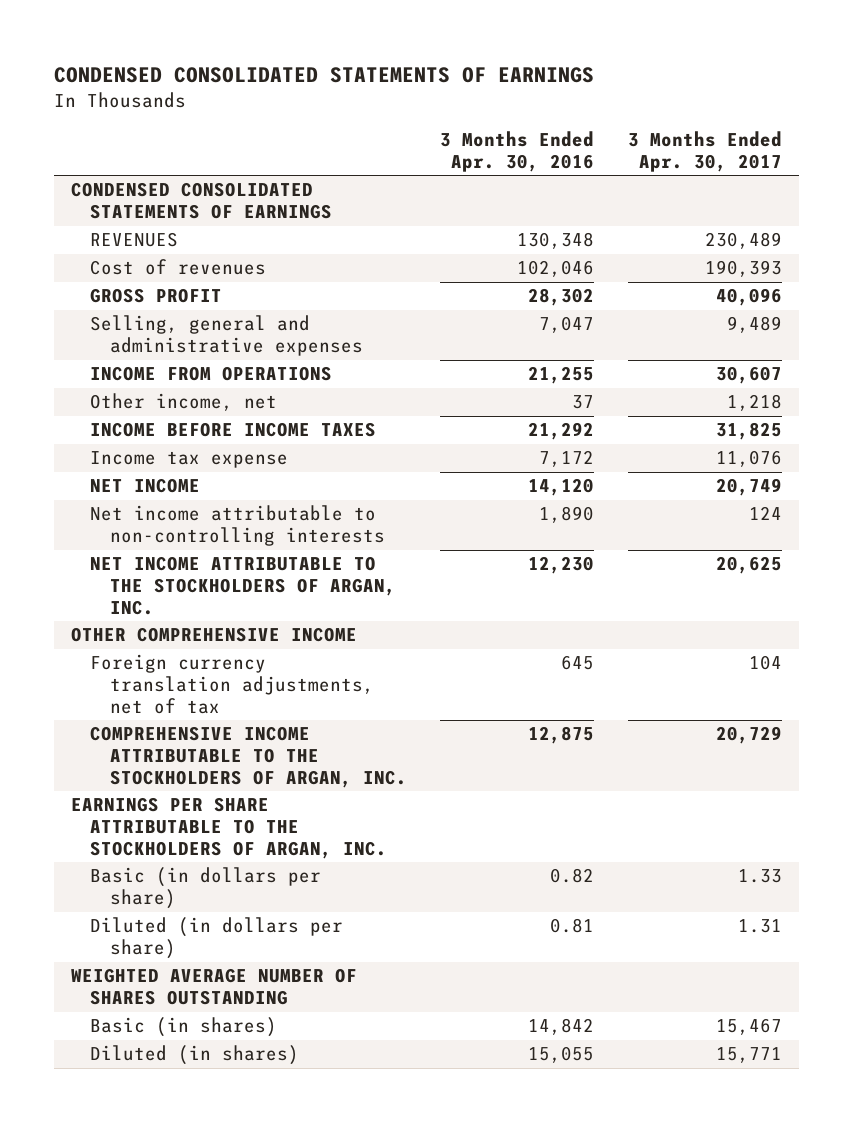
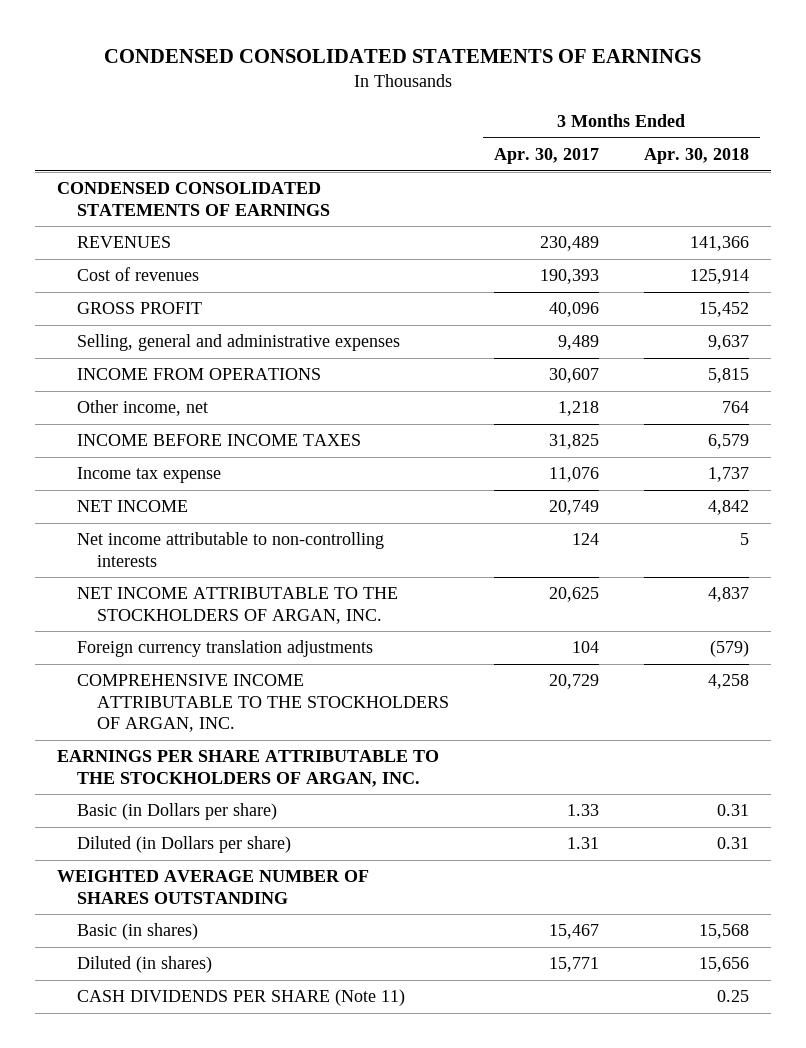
- | 3 Months Ended Apr. 30, 2016 | 3 Months Ended Apr. 30, 2017
+ | 3 Months Ended Apr. 30, 2017 | 3 Months Ended Apr. 30, 2018
- OTHER COMPREHENSIVE INCOME
- Foreign currency translation adjustments, net of tax | 645 | 104
+ Foreign currency translation adjustments | 104 | (579)
- Basic (in dollars per share) | 0.82 | 1.33
- Diluted (in dollars per share) | 0.81 | 1.31
+ Basic (in Dollars per share) | 1.33 | 0.31
+ Diluted (in Dollars per share) | 1.31 | 0.31
+ CASH DIVIDENDS PER SHARE (Note 11) | | 0.25

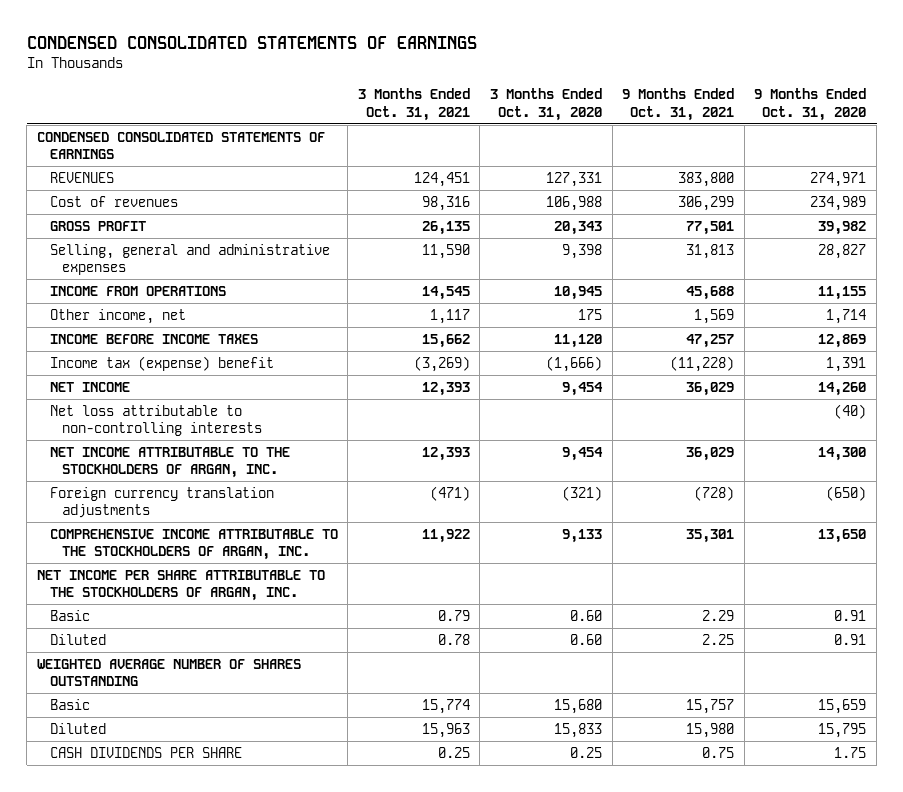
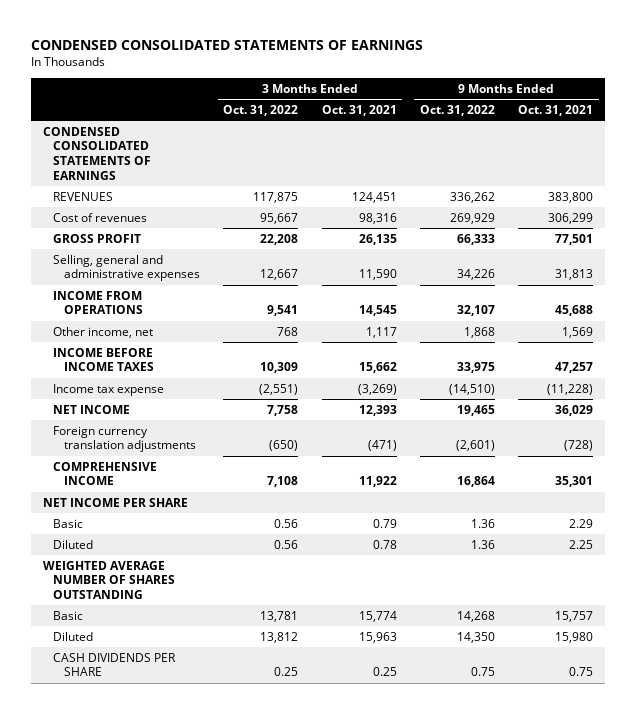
- | 3 Months Ended Oct. 31, 2021 | 3 Months Ended Oct. 31, 2020 | 9 Months Ended Oct. 31, 2021 | 9 Months Ended Oct. 31, 2020
+ | 3 Months Ended Oct. 31, 2022 | 3 Months Ended Oct. 31, 2021 | 9 Months Ended Oct. 31, 2022 | 9 Months Ended Oct. 31, 2021
- Income tax (expense) benefit | (3,269) | (1,666) | (11,228) | 1,391
+ Income tax expense | (2,551) | (3,269) | (14,510) | (11,228)
- Net loss attributable to non-controlling interests | | | | (40)
- NET INCOME ATTRIBUTABLE TO THE STOCKHOLDERS OF ARGAN, INC. | 12,393 | 9,454 | 36,029 | 14,300
- COMPREHENSIVE INCOME ATTRIBUTABLE TO THE STOCKHOLDERS OF ARGAN, INC. | 11,922 | 9,133 | 35,301 | 13,650
- NET INCOME PER SHARE ATTRIBUTABLE TO THE STOCKHOLDERS OF ARGAN, INC.
+ COMPREHENSIVE INCOME | 7,108 | 11,922 | 16,864 | 35,301
+ NET INCOME PER SHARE

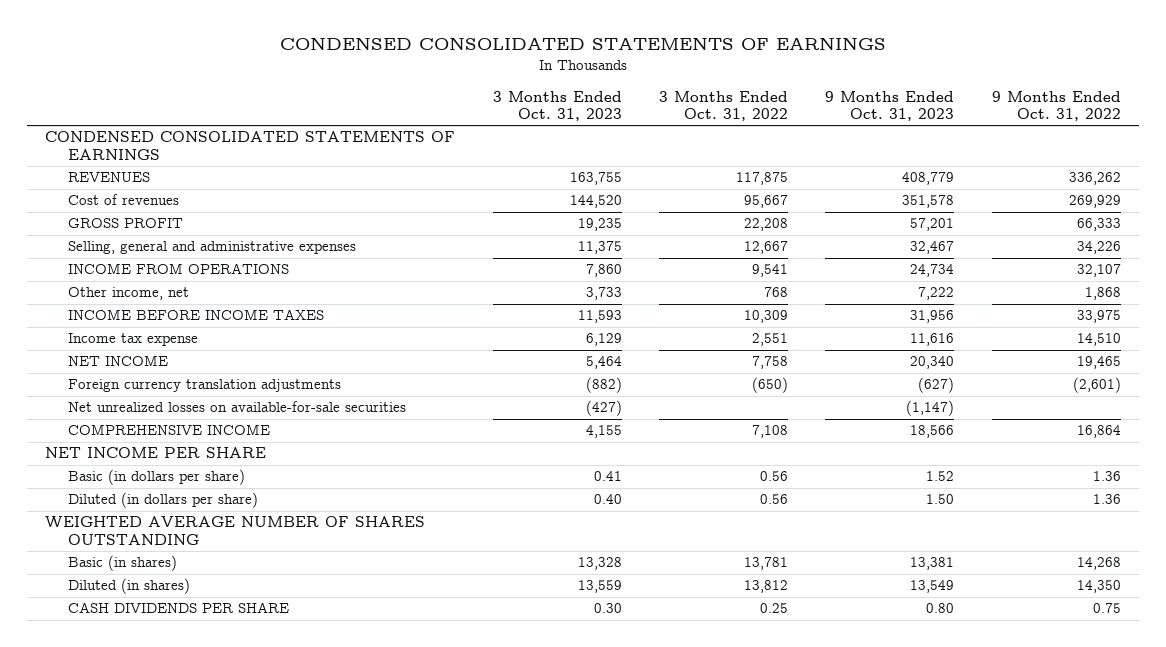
- | 3 Months Ended Oct. 31, 2022 | 3 Months Ended Oct. 31, 2021 | 9 Months Ended Oct. 31, 2022 | 9 Months Ended Oct. 31, 2021
+ | 3 Months Ended Oct. 31, 2023 | 3 Months Ended Oct. 31, 2022 | 9 Months Ended Oct. 31, 2023 | 9 Months Ended Oct. 31, 2022
- Income tax expense | (2,551) | (3,269) | (14,510) | (11,228)
+ Income tax expense | 6,129 | 2,551 | 11,616 | 14,510
+ Net unrealized losses on available-for-sale securities | (427) | | (1,147) |
- Basic | 0.56 | 0.79 | 1.36 | 2.29
- Diluted | 0.56 | 0.78 | 1.36 | 2.25
+ Basic (in dollars per share) | 0.41 | 0.56 | 1.52 | 1.36
+ Diluted (in dollars per share) | 0.40 | 0.56 | 1.50 | 1.36
- Basic | 13,781 | 15,774 | 14,268 | 15,757
- Diluted | 13,812 | 15,963 | 14,350 | 15,980
+ Basic (in shares) | 13,328 | 13,781 | 13,381 | 14,268
+ Diluted (in shares) | 13,559 | 13,812 | 13,549 | 14,350

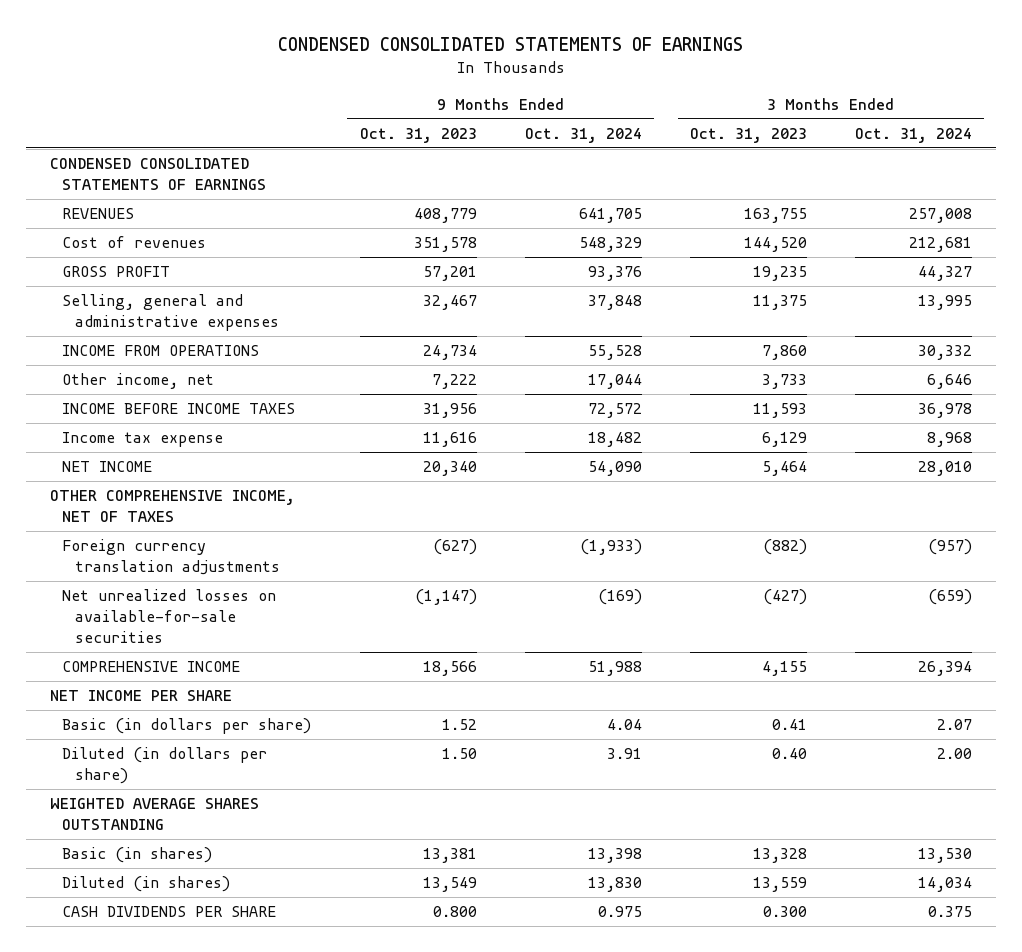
- | 3 Months Ended Oct. 31, 2023 | 3 Months Ended Oct. 31, 2022 | 9 Months Ended Oct. 31, 2023 | 9 Months Ended Oct. 31, 2022
+ | 9 Months Ended Oct. 31, 2023 | 9 Months Ended Oct. 31, 2024 | 3 Months Ended Oct. 31, 2023 | 3 Months Ended Oct. 31, 2024
+ OTHER COMPREHENSIVE INCOME, NET OF TAXES
- WEIGHTED AVERAGE NUMBER OF SHARES OUTSTANDING
+ WEIGHTED AVERAGE SHARES OUTSTANDING
- CASH DIVIDENDS PER SHARE | 0.30 | 0.25 | 0.80 | 0.75
+ CASH DIVIDENDS PER SHARE | 0.800 | 0.975 | 0.300 | 0.375

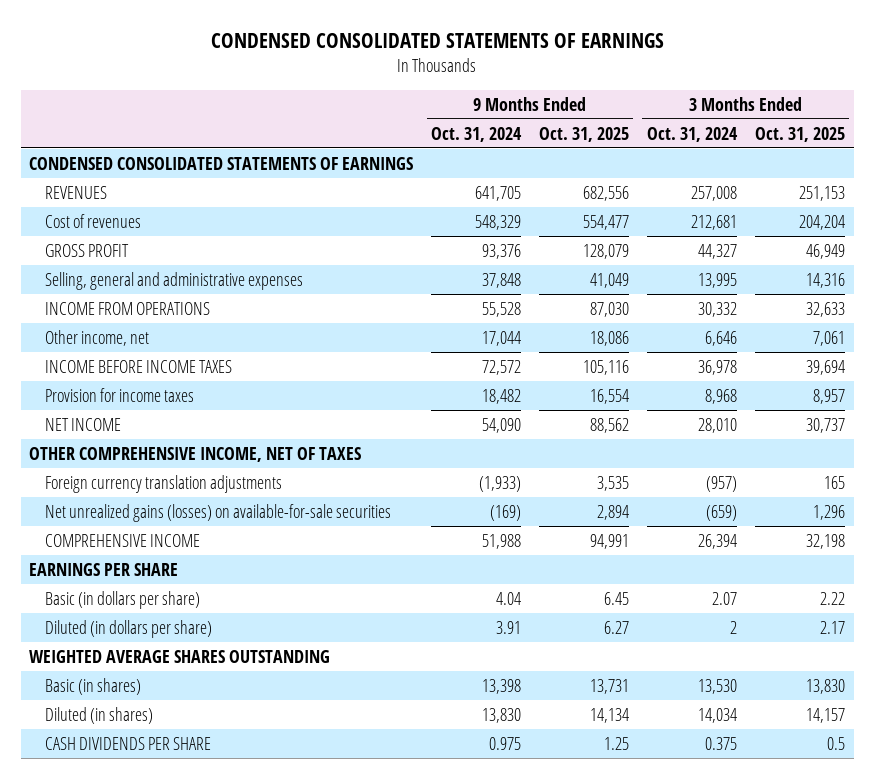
- | 9 Months Ended Oct. 31, 2023 | 9 Months Ended Oct. 31, 2024 | 3 Months Ended Oct. 31, 2023 | 3 Months Ended Oct. 31, 2024
+ | 9 Months Ended Oct. 31, 2024 | 9 Months Ended Oct. 31, 2025 | 3 Months Ended Oct. 31, 2024 | 3 Months Ended Oct. 31, 2025
- Income tax expense | 11,616 | 18,482 | 6,129 | 8,968
+ Provision for income taxes | 18,482 | 16,554 | 8,968 | 8,957
- Net unrealized losses on available-for-sale securities | (1,147) | (169) | (427) | (659)
+ Net unrealized gains (losses) on available-for-sale securities | (169) | 2,894 | (659) | 1,296
- NET INCOME PER SHARE
+ EARNINGS PER SHARE
- Diluted (in dollars per share) | 1.50 | 3.91 | 0.40 | 2.00
+ Diluted (in dollars per share) | 3.91 | 6.27 | 2 | 2.17

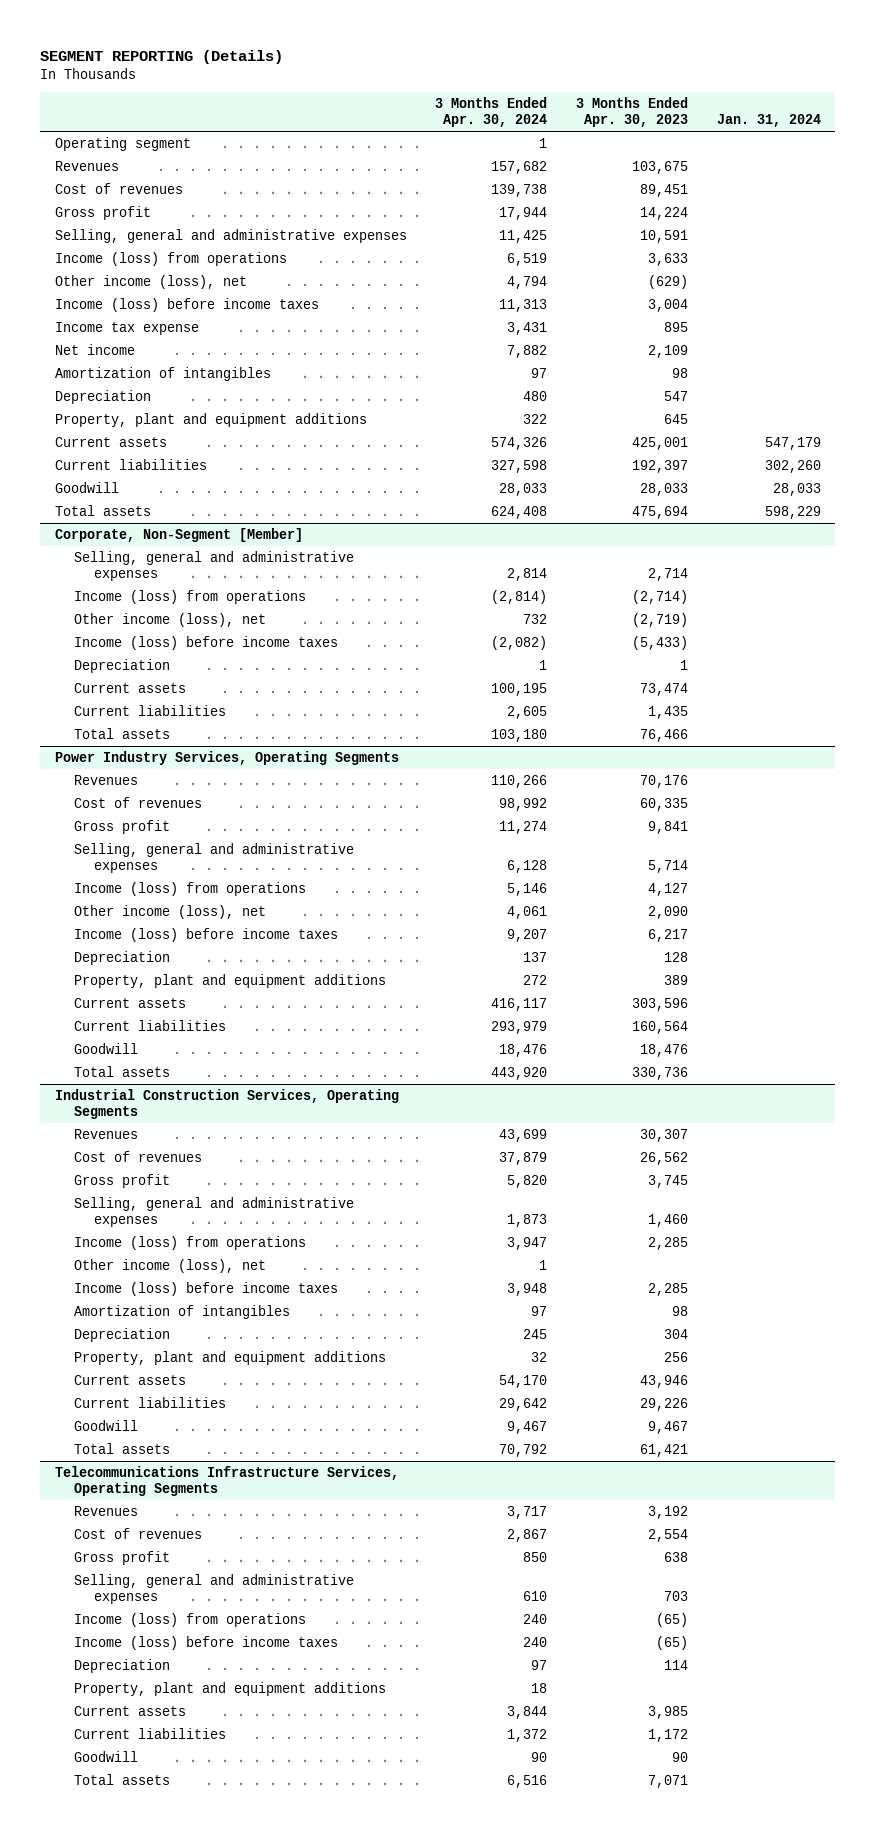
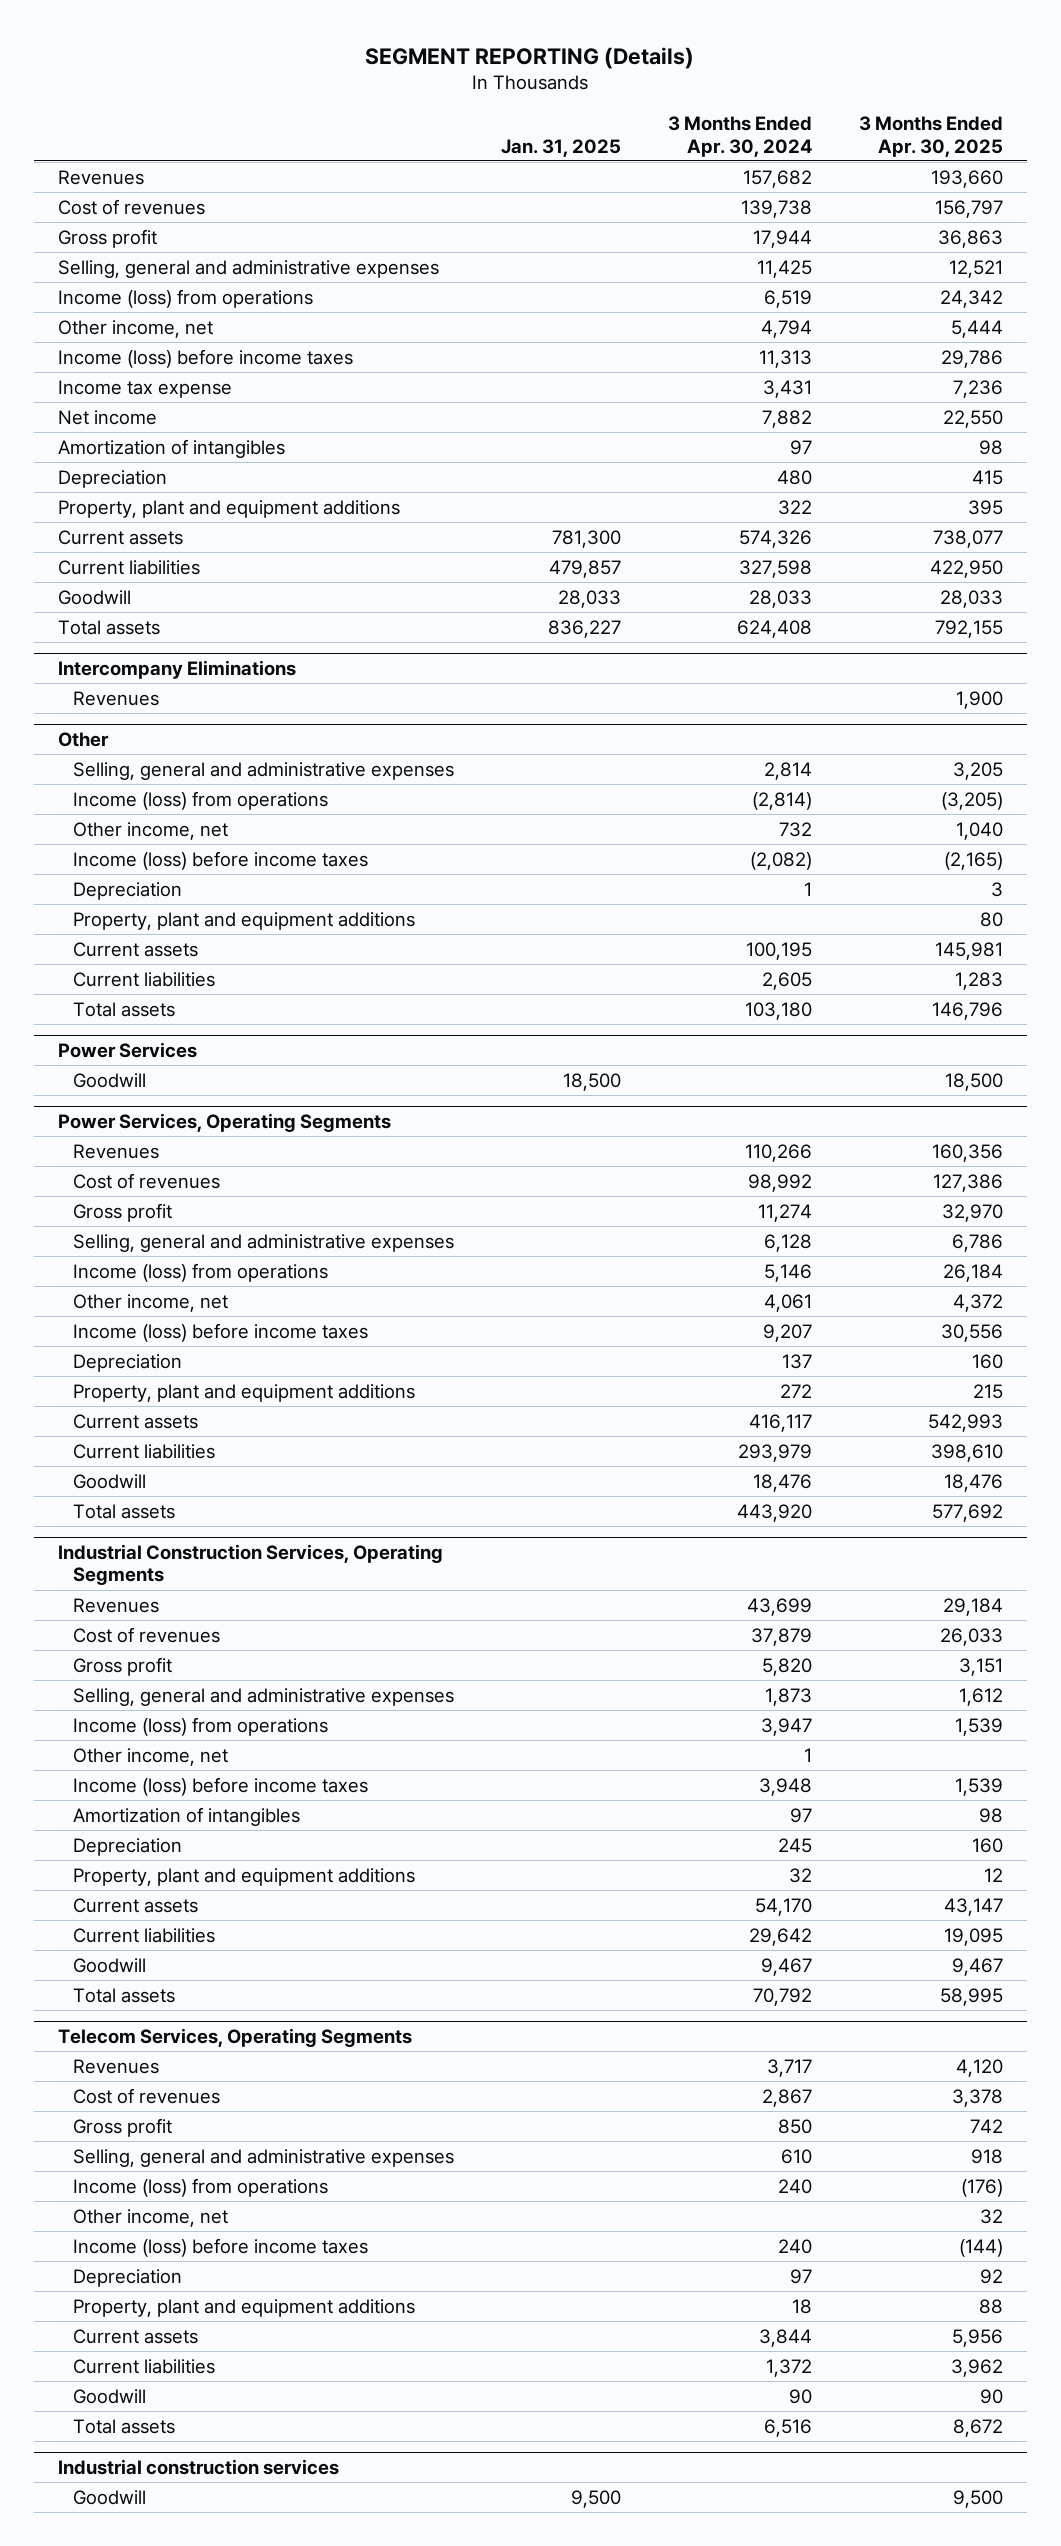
- | 3 Months Ended Apr. 30, 2024 | 3 Months Ended Apr. 30, 2023 | Jan. 31, 2024
+ | Jan. 31, 2025 | 3 Months Ended Apr. 30, 2024 | 3 Months Ended Apr. 30, 2025
- Operating segment | 1 | |
- Other income (loss), net | 4,794 | (629) |
+ Other income, net | | 4,794 | 5,444
- Corporate, Non-Segment [Member]
+ Intercompany Eliminations
+ Revenues | | | 1,900
+ Other
- Other income (loss), net | 732 | (2,719) |
+ Other income, net | | 732 | 1,040
+ Property, plant and equipment additions | | | 80
- Power Industry Services, Operating Segments
+ Power Services
+ Goodwill | 18,500 | | 18,500
+ Power Services, Operating Segments
- Other income (loss), net | 4,061 | 2,090 |
+ Other income, net | | 4,061 | 4,372
@ Industrial Construction Services, Operating Segments
- Other income (loss), net | 1 | |
+ Other income, net | | 1 |
- Telecommunications Infrastructure Services, Operating Segments
+ Telecom Services, Operating Segments
+ Other income, net | | | 32
+ Industrial construction services
+ Goodwill | 9,500 | | 9,500

